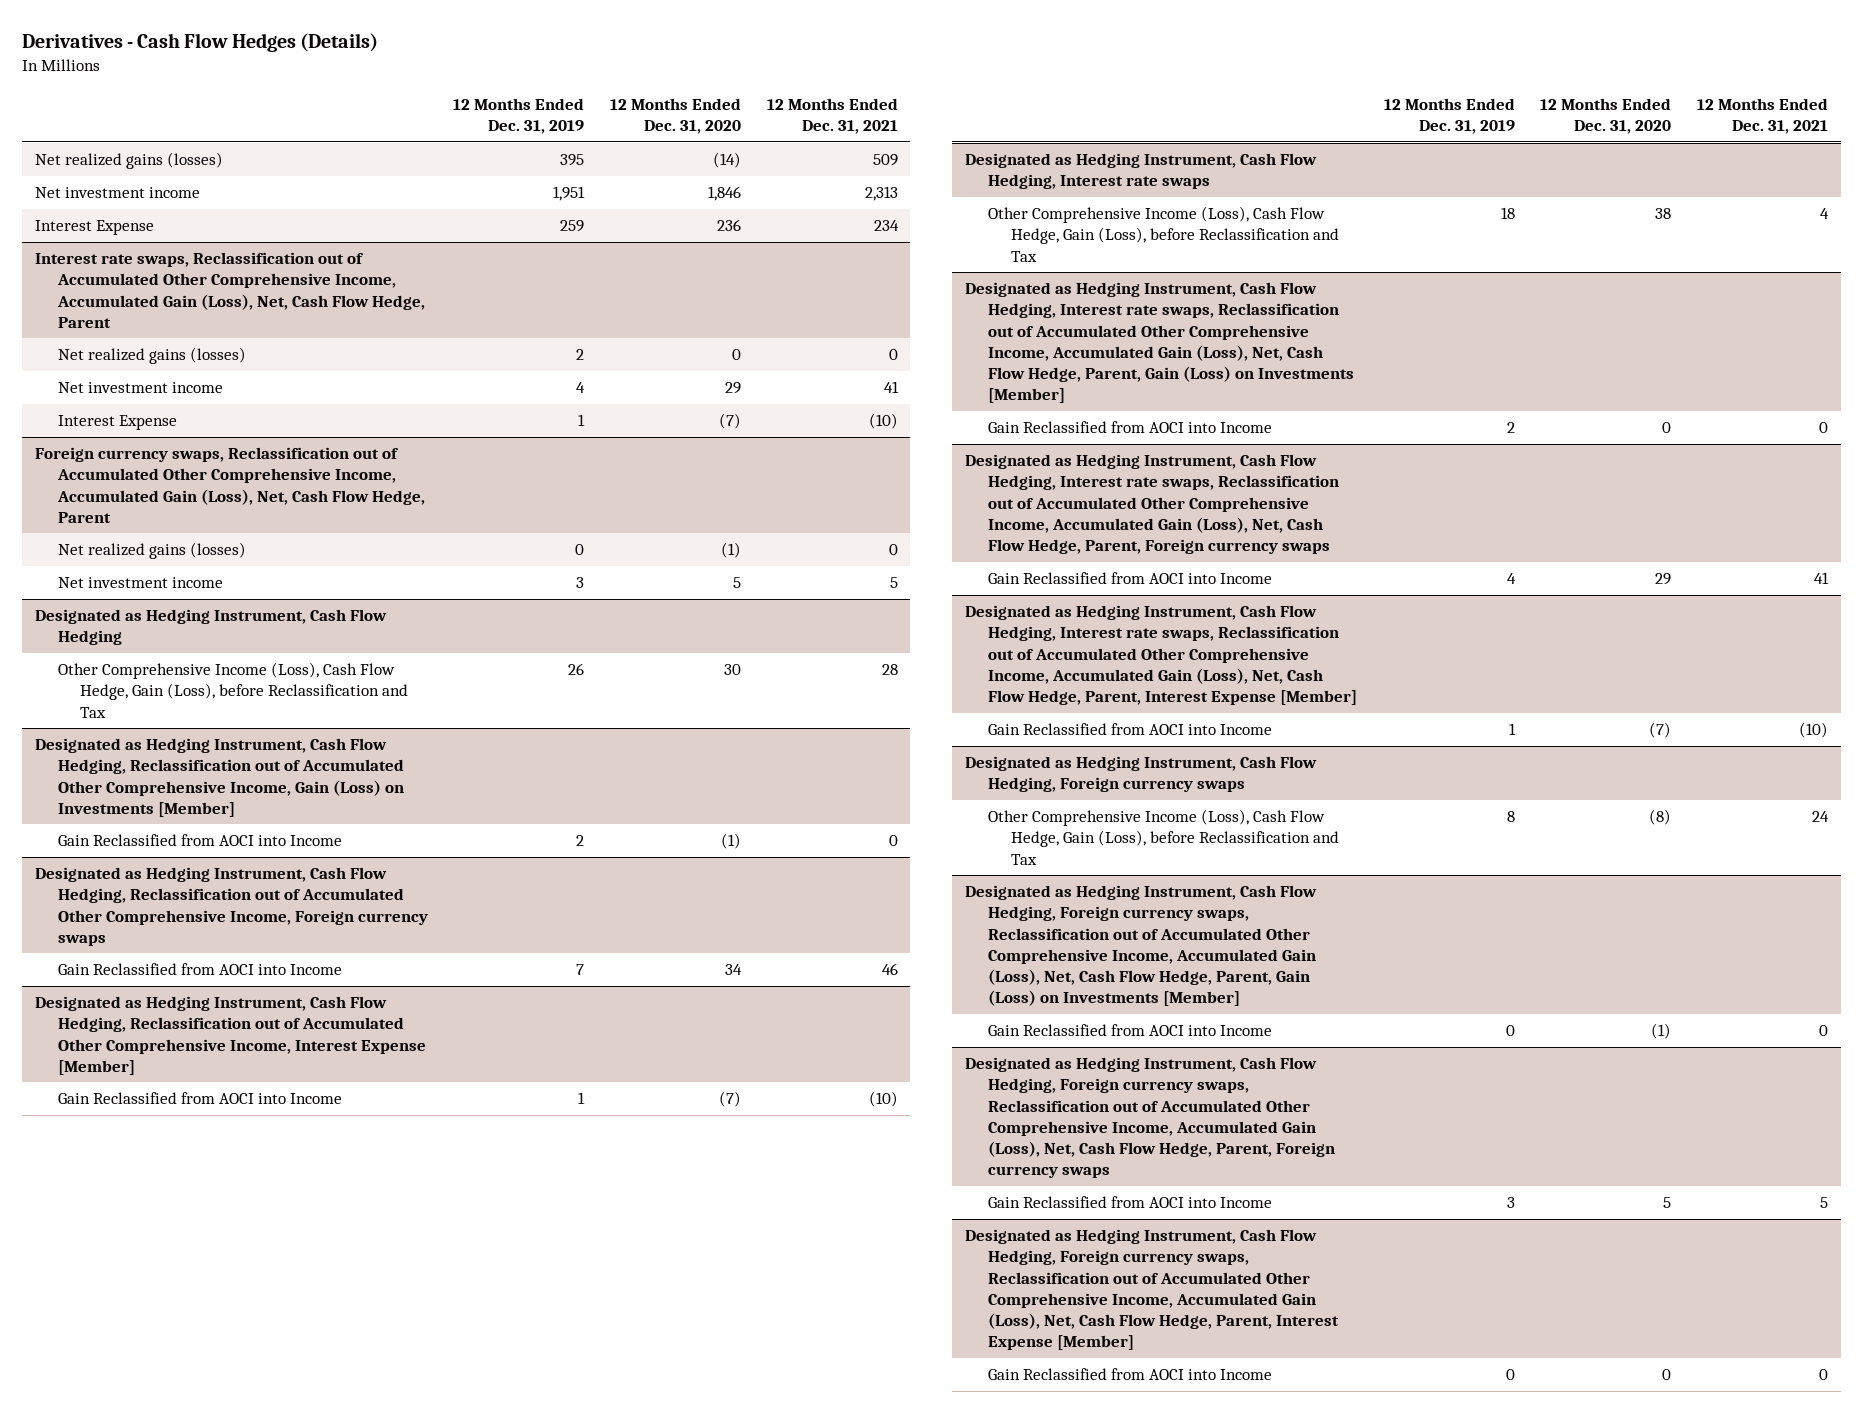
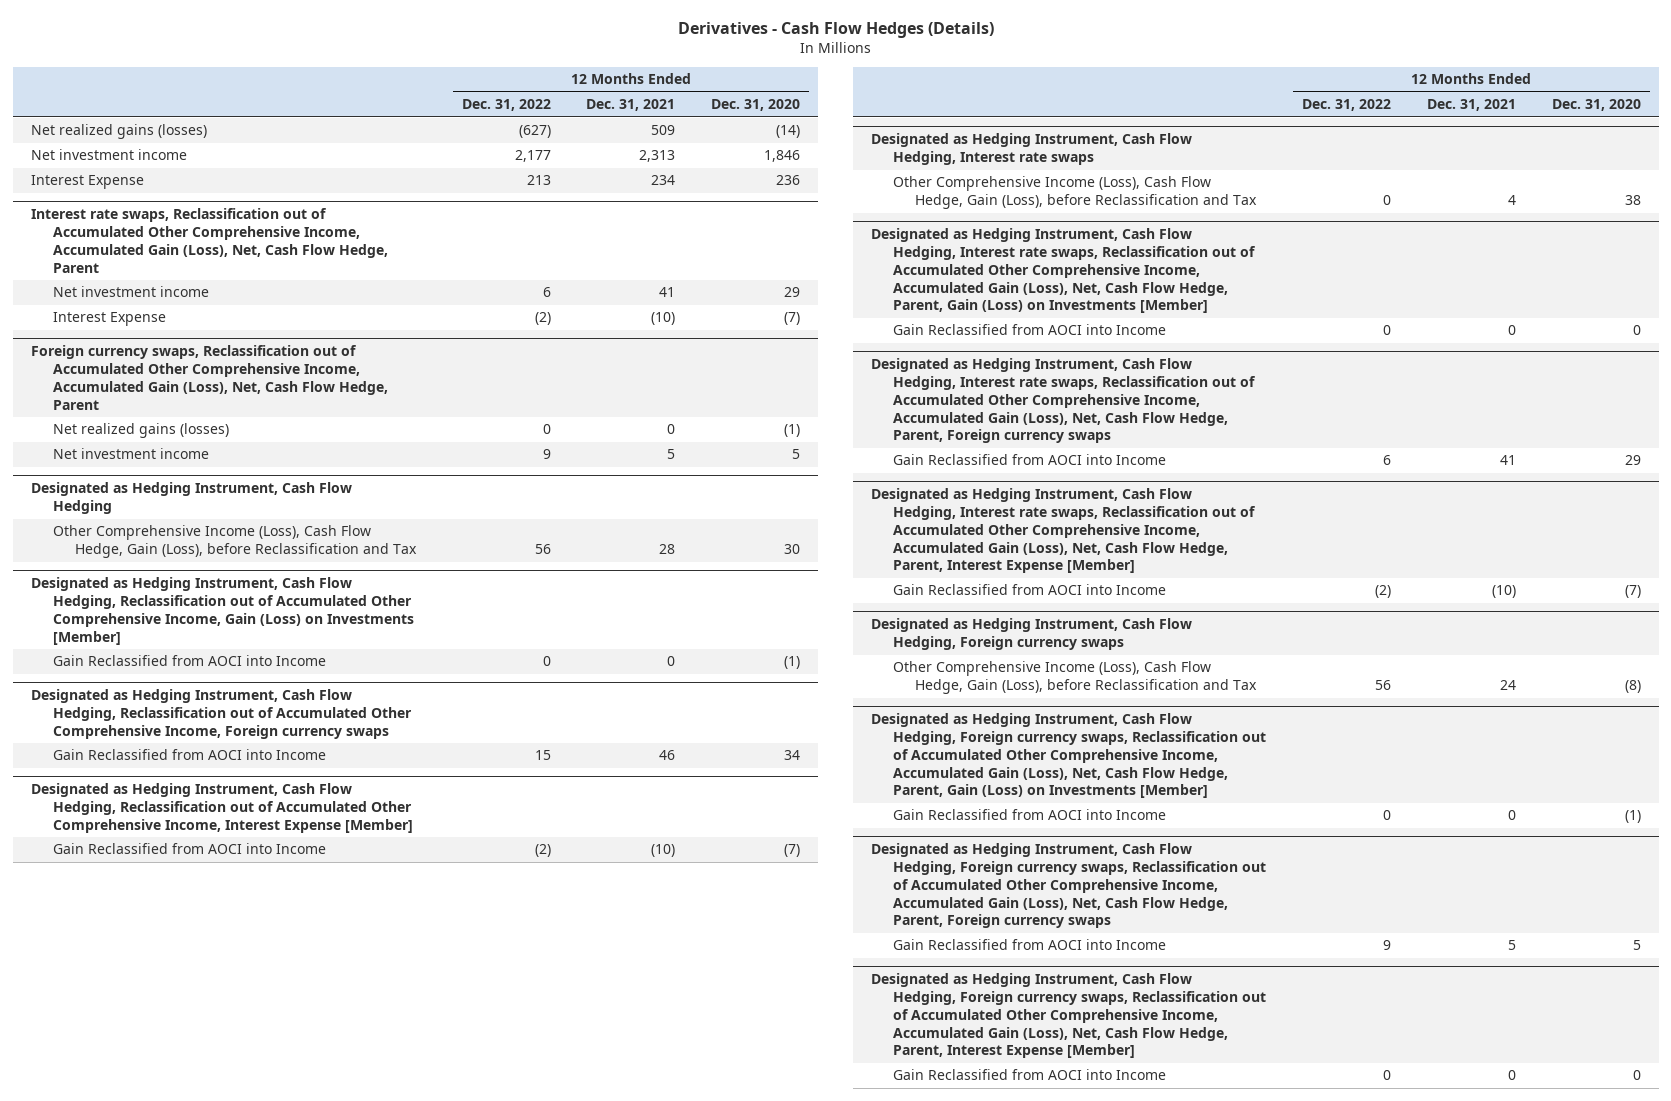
- | 12 Months Ended Dec. 31, 2019 | 12 Months Ended Dec. 31, 2020 | 12 Months Ended Dec. 31, 2021
+ | 12 Months Ended Dec. 31, 2022 | 12 Months Ended Dec. 31, 2021 | 12 Months Ended Dec. 31, 2020
@ Interest rate swaps, Reclassification out of Accumulated Other Comprehensive Income, Accumulated Gain (Loss), Net, Cash Flow Hedge, Parent
- Net realized gains (losses) | 2 | 0 | 0

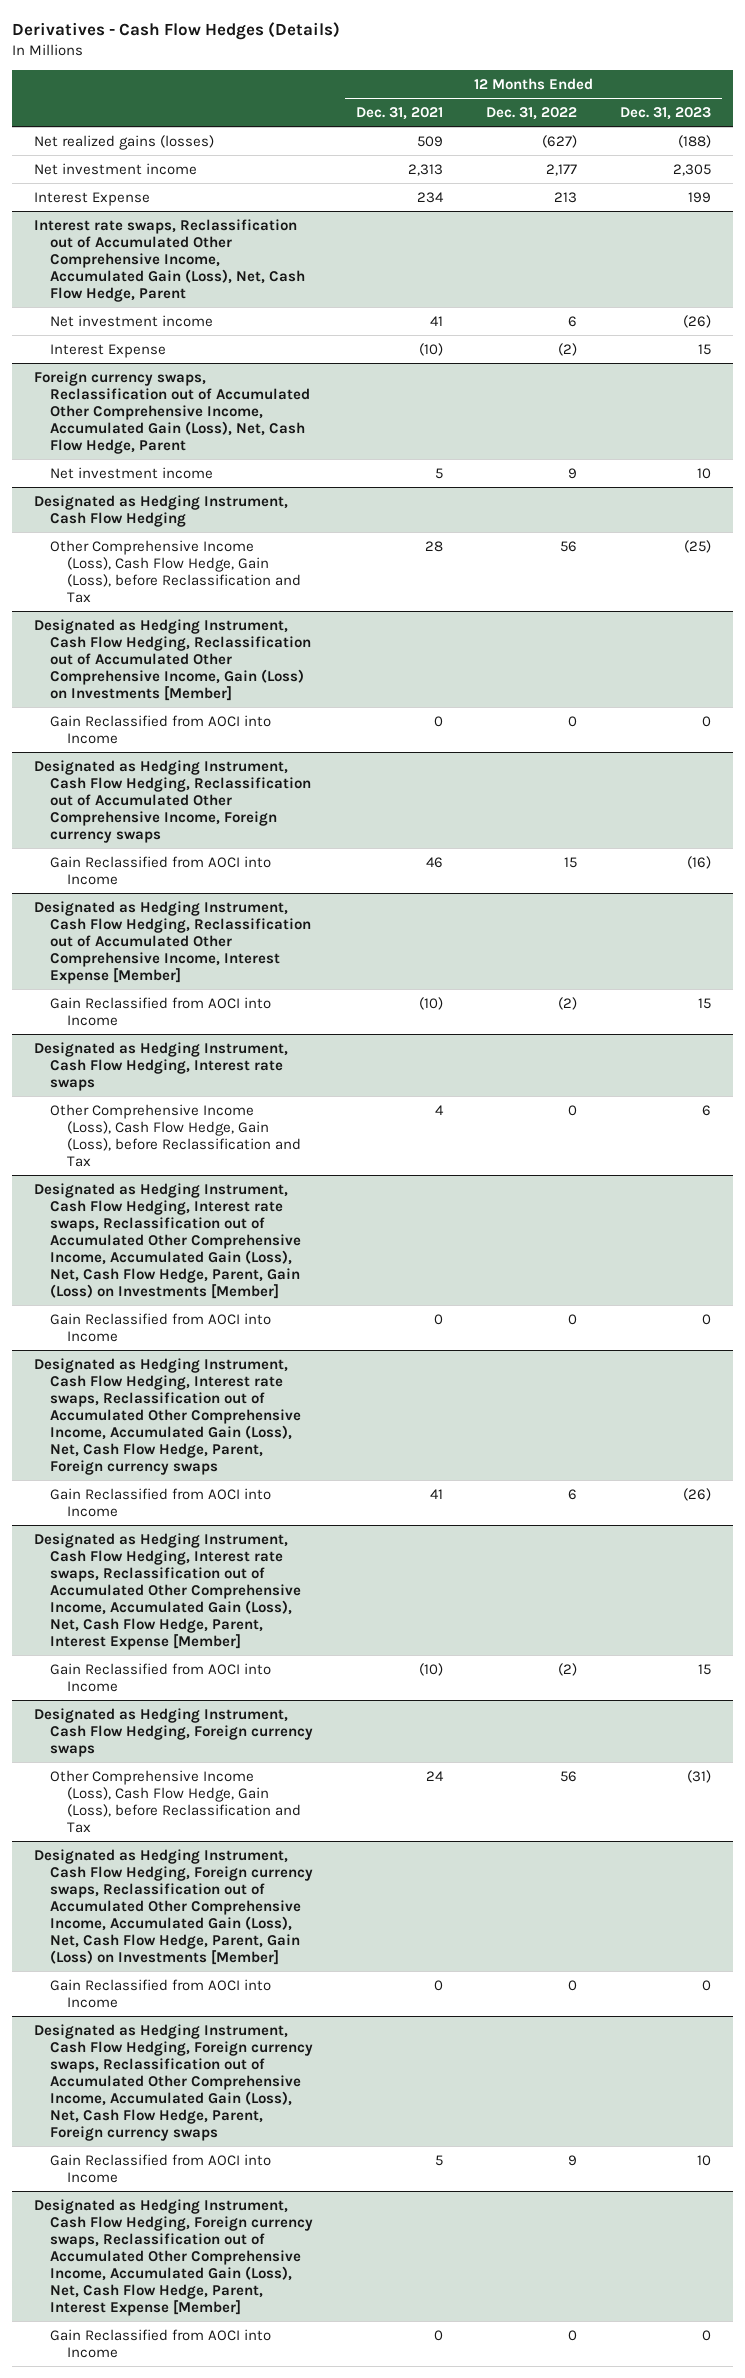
- | 12 Months Ended Dec. 31, 2022 | 12 Months Ended Dec. 31, 2021 | 12 Months Ended Dec. 31, 2020
+ | 12 Months Ended Dec. 31, 2021 | 12 Months Ended Dec. 31, 2022 | 12 Months Ended Dec. 31, 2023
@ Foreign currency swaps, Reclassification out of Accumulated Other Comprehensive Income, Accumulated Gain (Loss), Net, Cash Flow Hedge, Parent
- Net realized gains (losses) | 0 | 0 | (1)

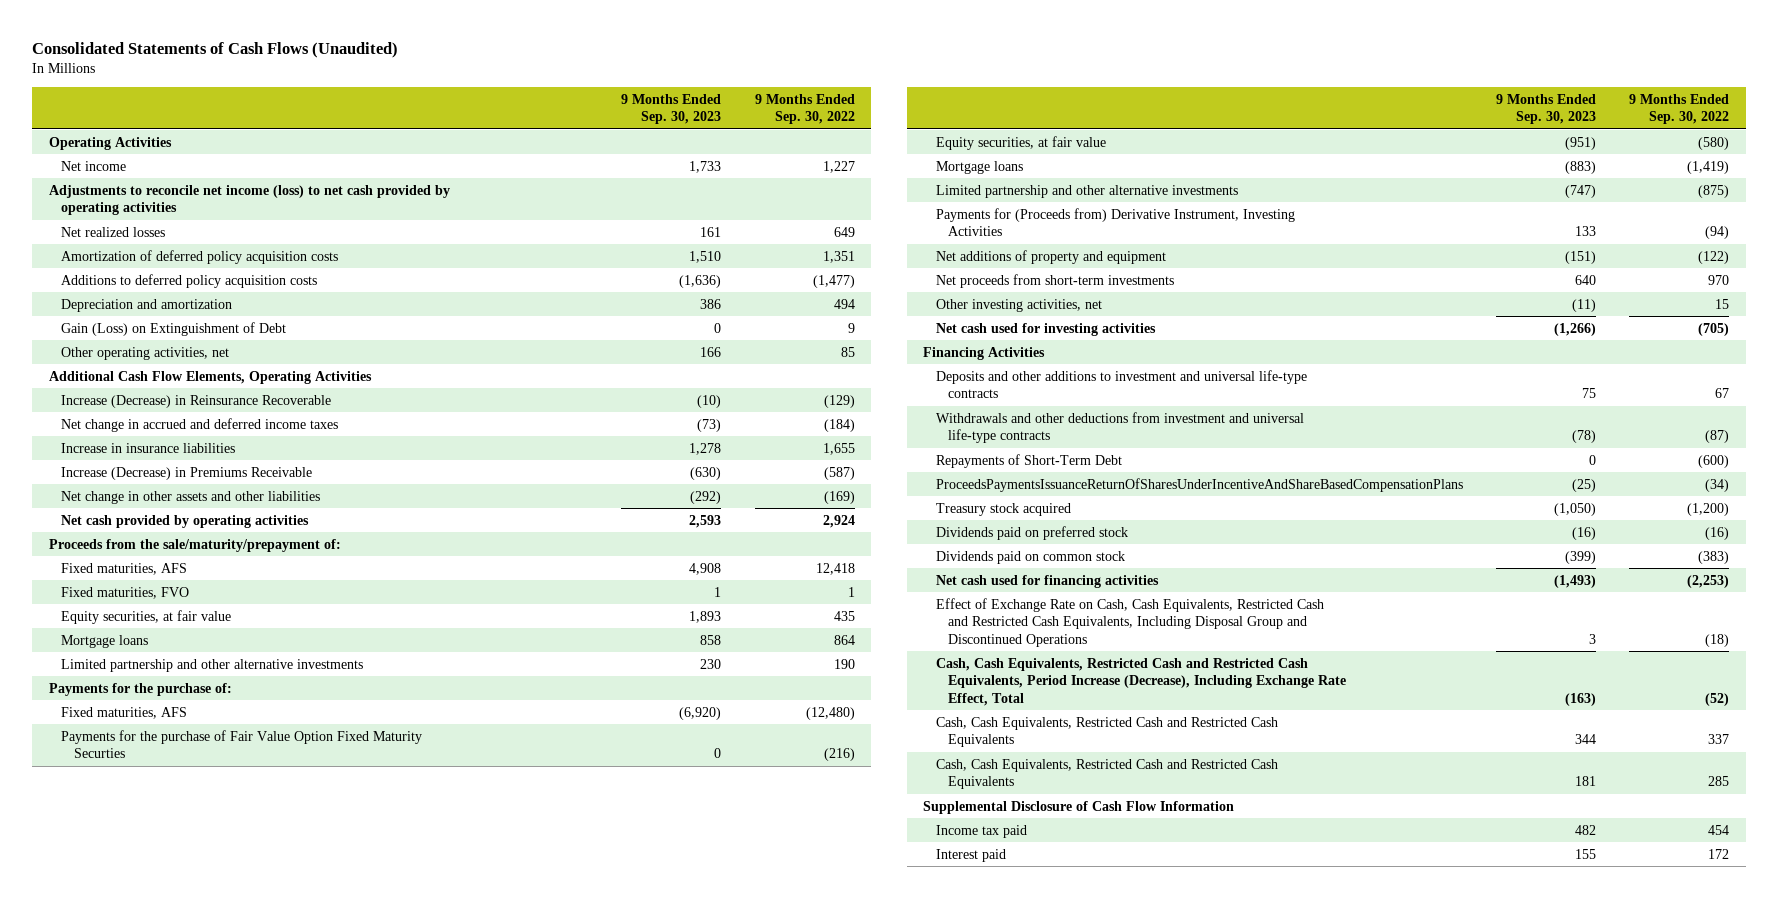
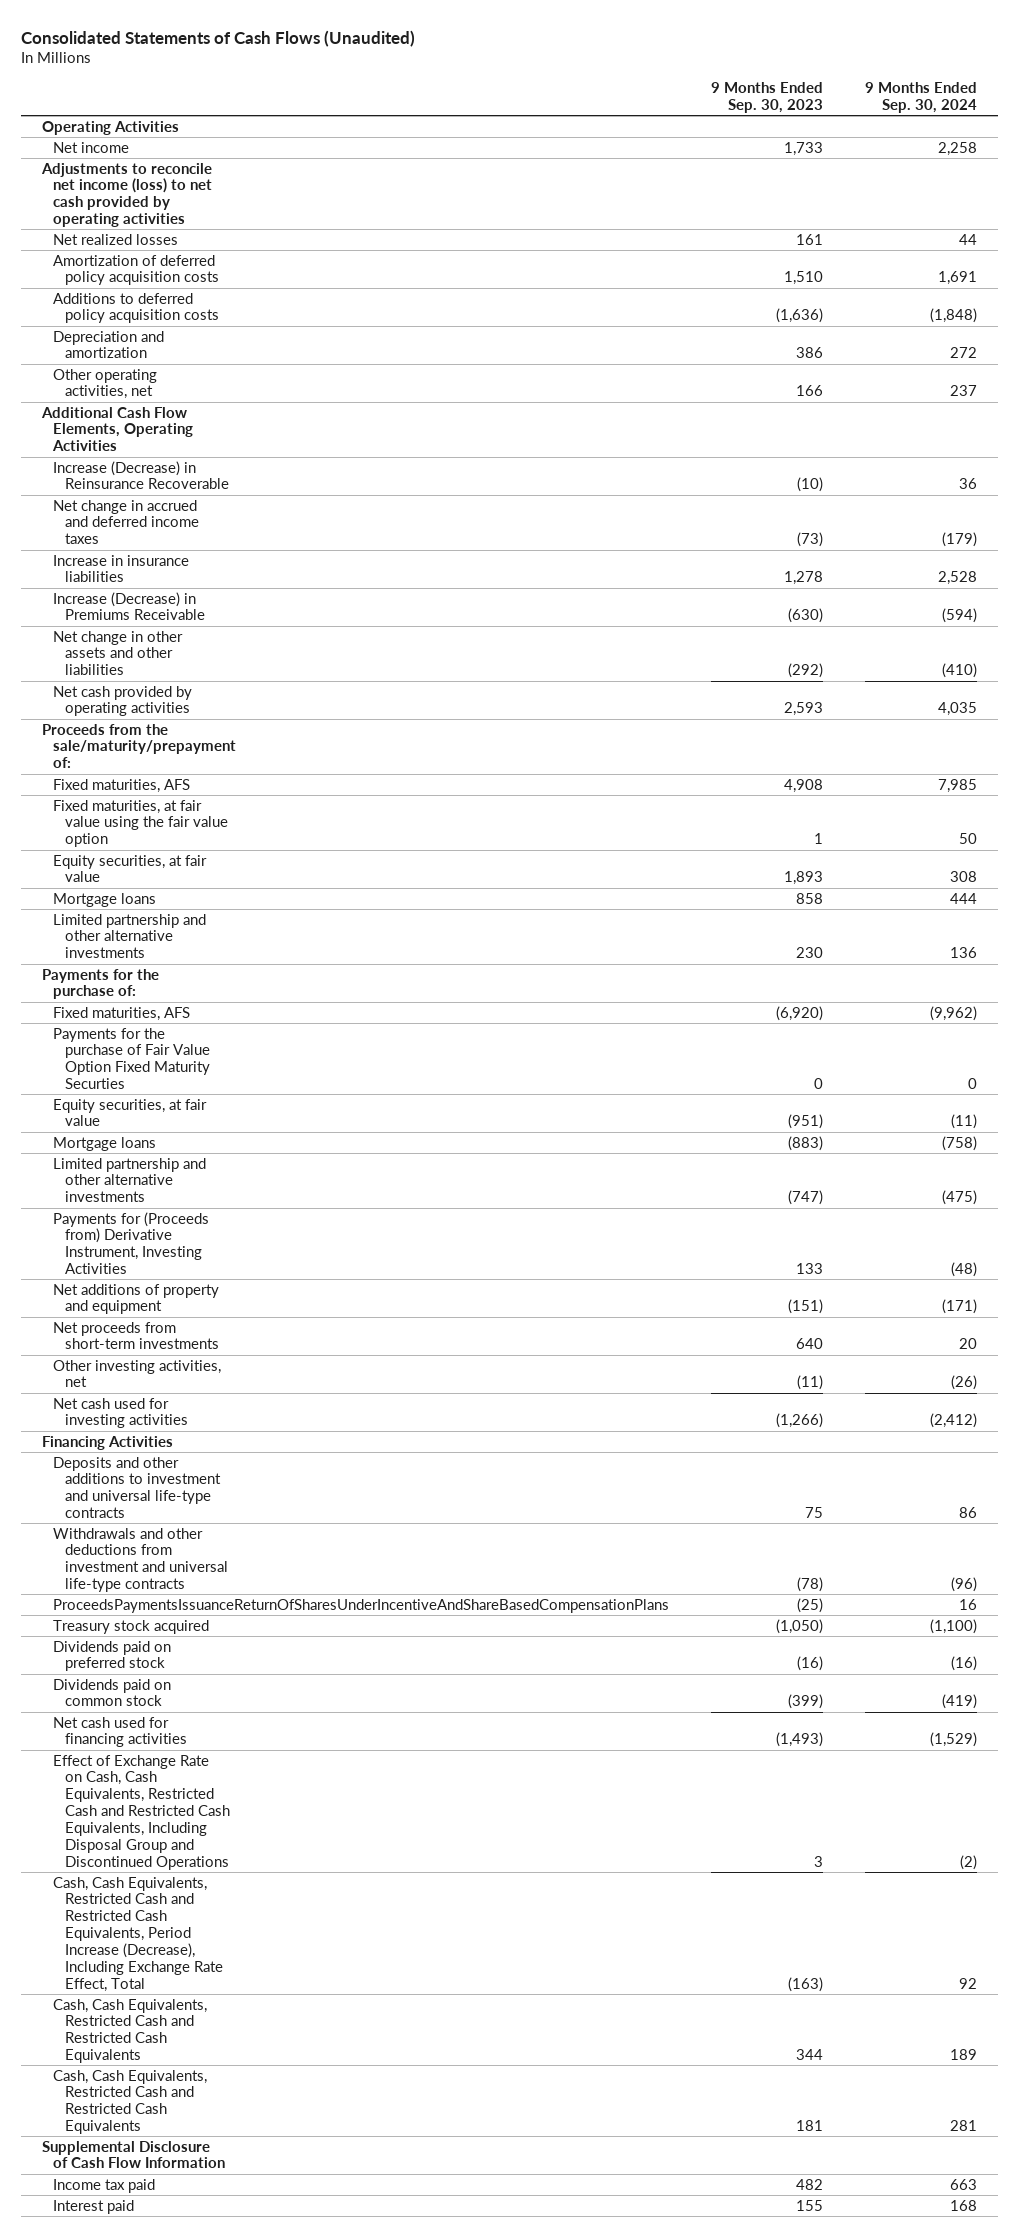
- | 9 Months Ended Sep. 30, 2023 | 9 Months Ended Sep. 30, 2022
+ | 9 Months Ended Sep. 30, 2023 | 9 Months Ended Sep. 30, 2024
- Gain (Loss) on Extinguishment of Debt | 0 | 9
- Fixed maturities, FVO | 1 | 1
+ Fixed maturities, at fair value using the fair value option | 1 | 50
- Repayments of Short-Term Debt | 0 | (600)

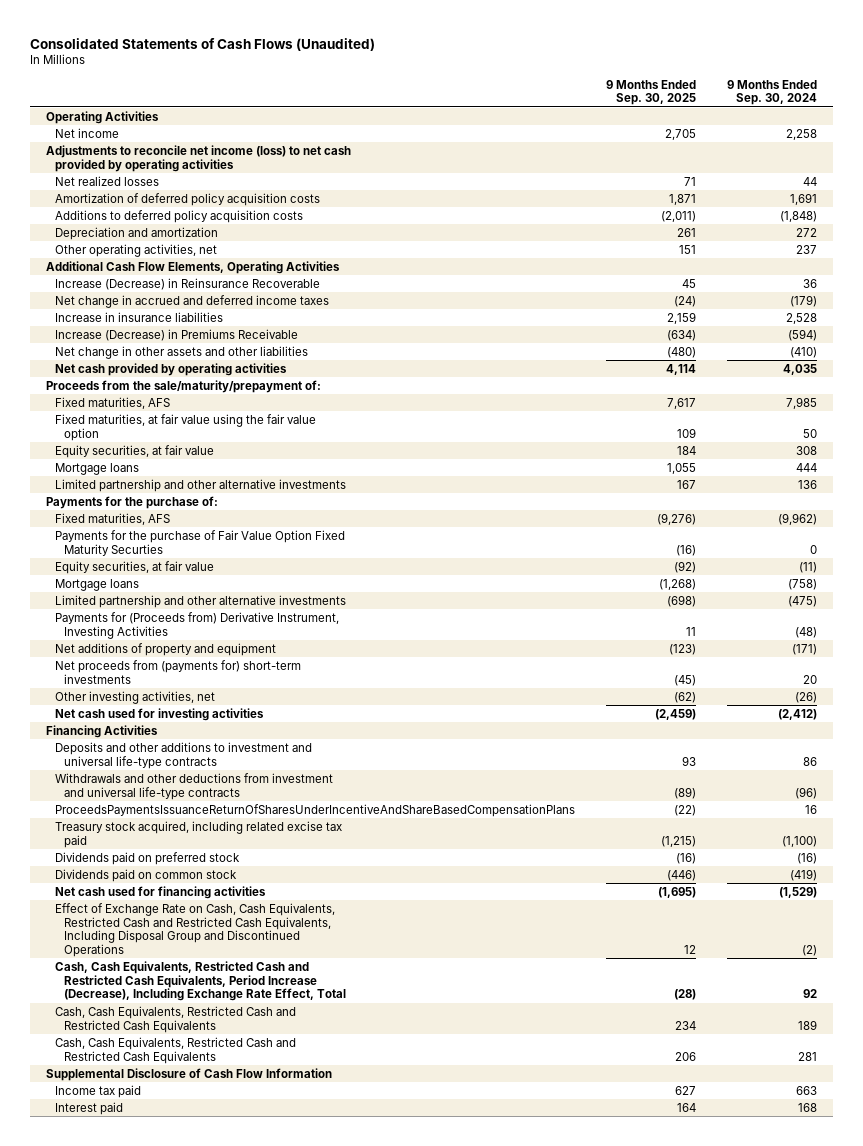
- | 9 Months Ended Sep. 30, 2023 | 9 Months Ended Sep. 30, 2024
+ | 9 Months Ended Sep. 30, 2025 | 9 Months Ended Sep. 30, 2024
- Net proceeds from short-term investments | 640 | 20
+ Net proceeds from (payments for) short-term investments | (45) | 20
- Treasury stock acquired | (1,050) | (1,100)
+ Treasury stock acquired, including related excise tax paid | (1,215) | (1,100)

